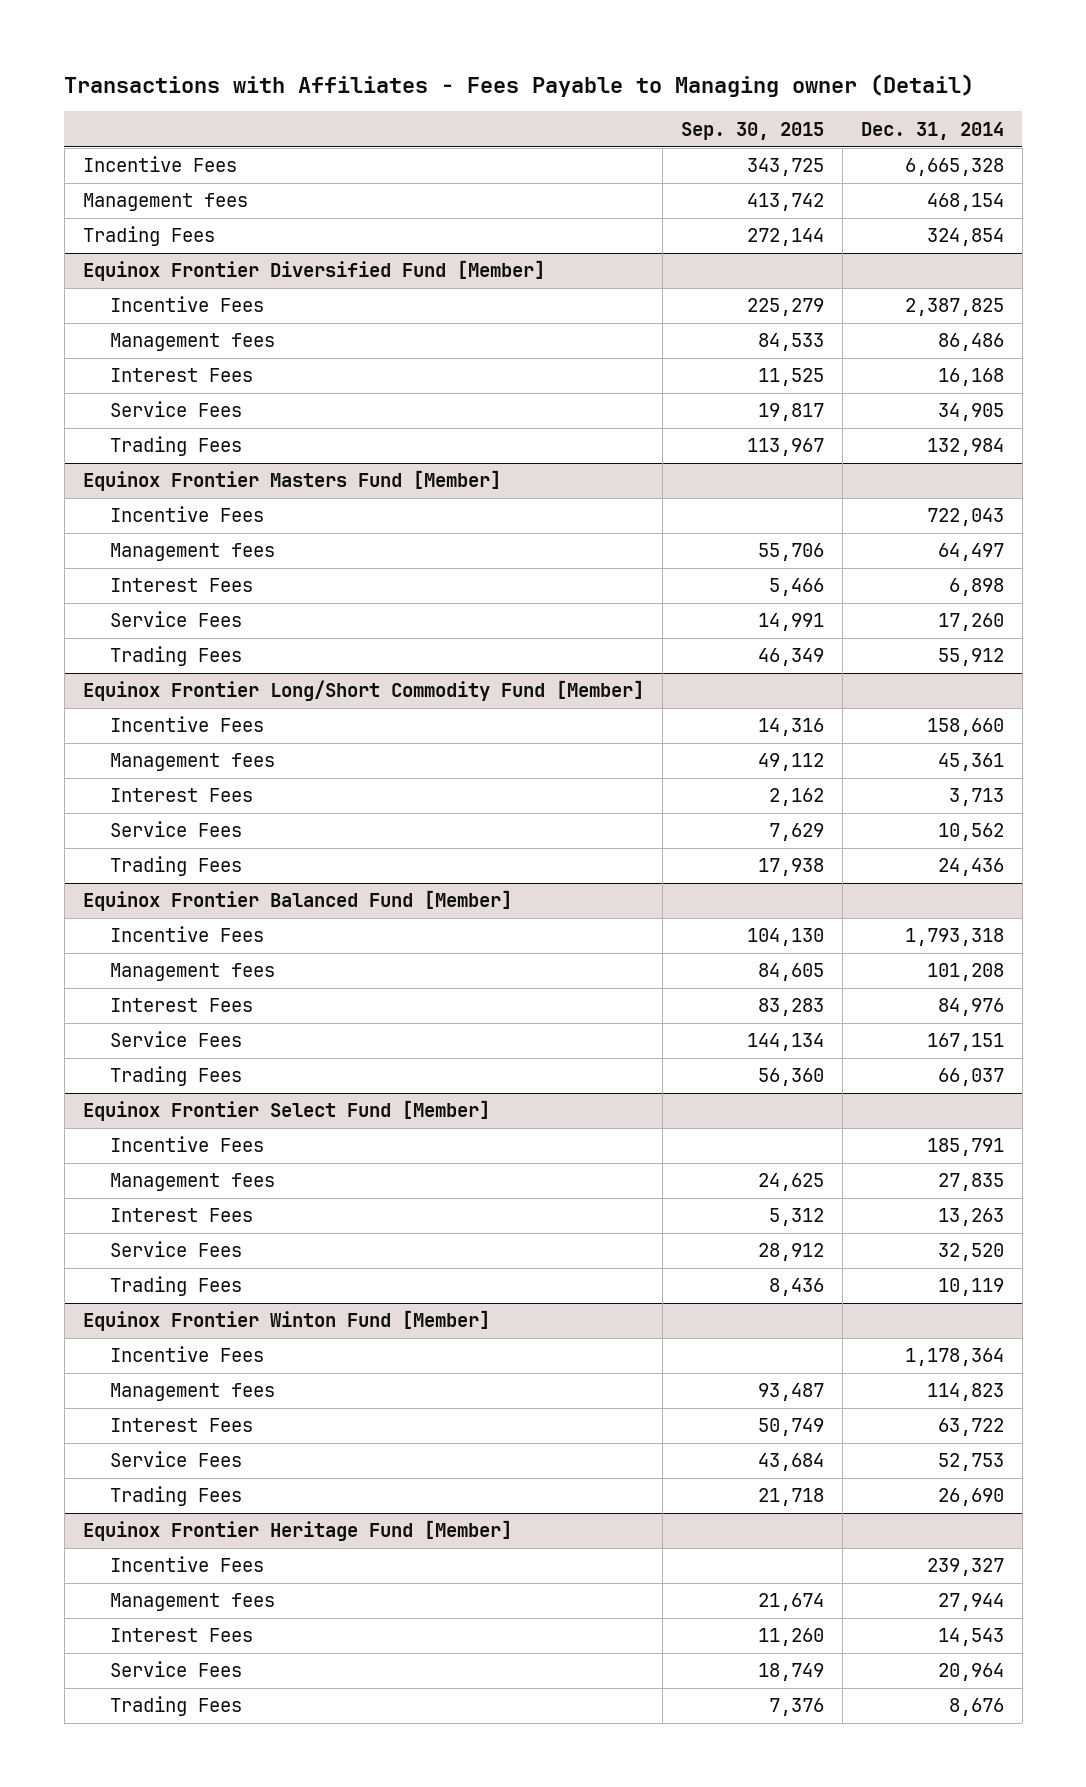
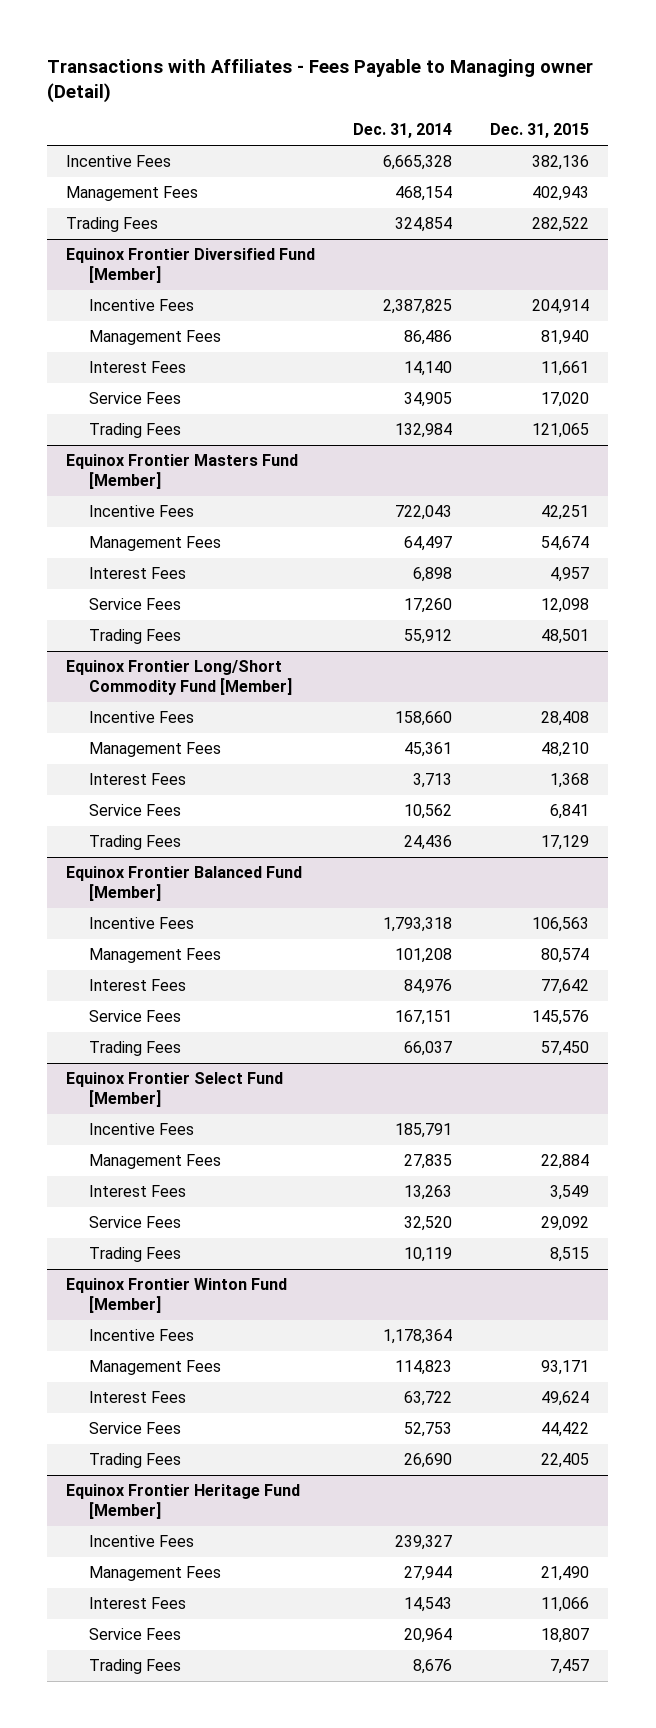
- | Sep. 30, 2015 | Dec. 31, 2014
+ | Dec. 31, 2014 | Dec. 31, 2015
- Management fees | 413,742 | 468,154
+ Management Fees | 468,154 | 402,943
@ Equinox Frontier Diversified Fund [Member]
- Management fees | 84,533 | 86,486
- Interest Fees | 11,525 | 16,168
+ Management Fees | 86,486 | 81,940
+ Interest Fees | 14,140 | 11,661
@ Equinox Frontier Masters Fund [Member]
- Management fees | 55,706 | 64,497
+ Management Fees | 64,497 | 54,674
@ Equinox Frontier Long/Short Commodity Fund [Member]
- Management fees | 49,112 | 45,361
+ Management Fees | 45,361 | 48,210
@ Equinox Frontier Balanced Fund [Member]
- Management fees | 84,605 | 101,208
+ Management Fees | 101,208 | 80,574
@ Equinox Frontier Select Fund [Member]
- Management fees | 24,625 | 27,835
+ Management Fees | 27,835 | 22,884
@ Equinox Frontier Winton Fund [Member]
- Management fees | 93,487 | 114,823
+ Management Fees | 114,823 | 93,171
@ Equinox Frontier Heritage Fund [Member]
- Management fees | 21,674 | 27,944
+ Management Fees | 27,944 | 21,490

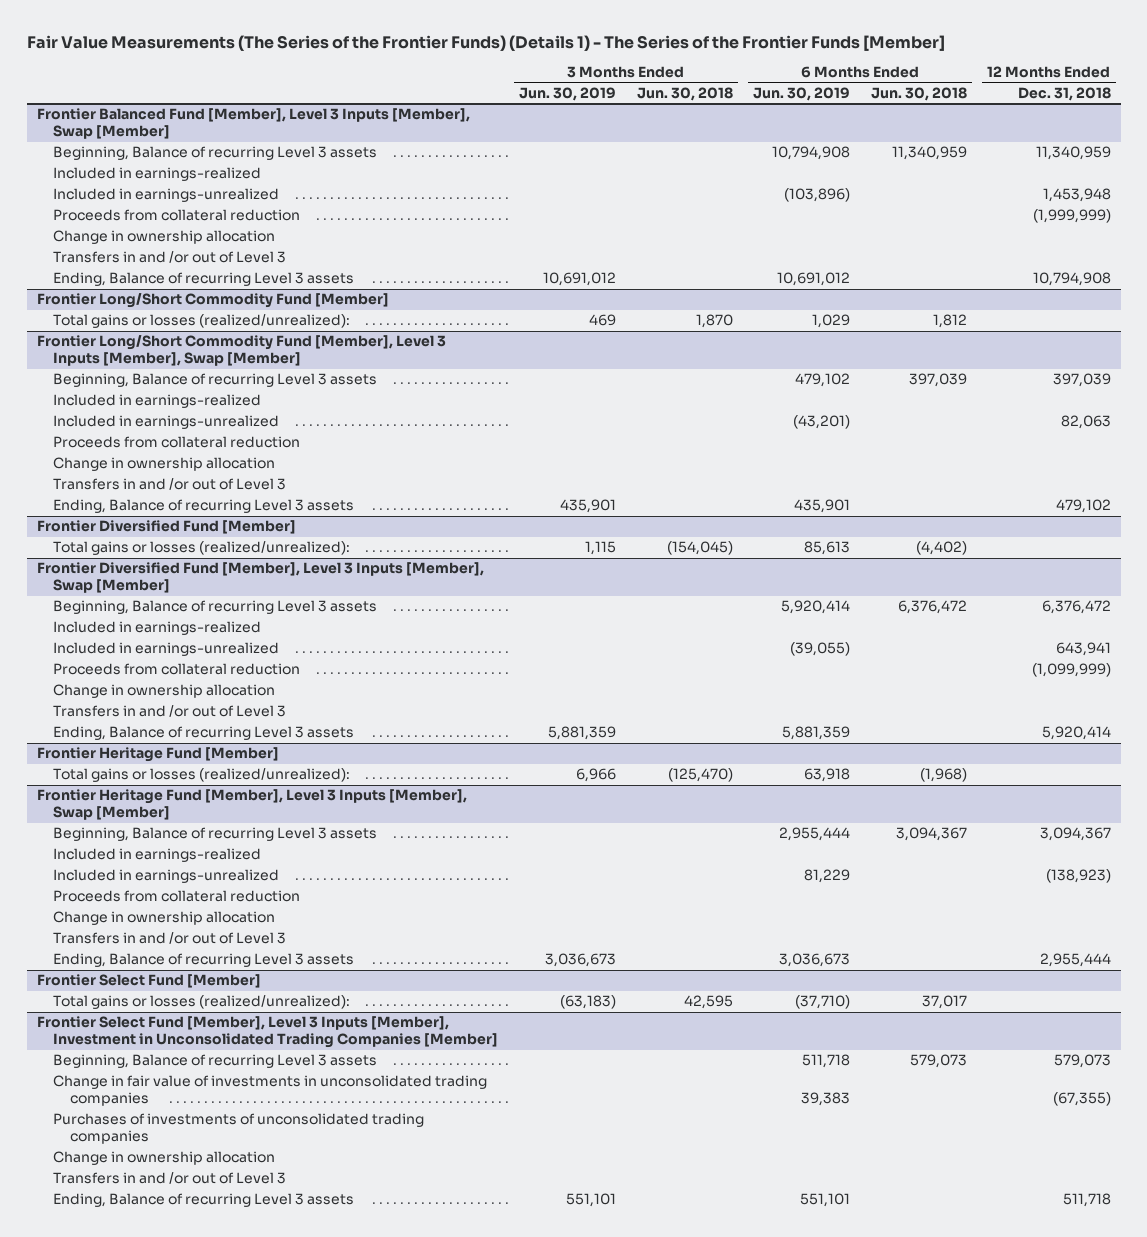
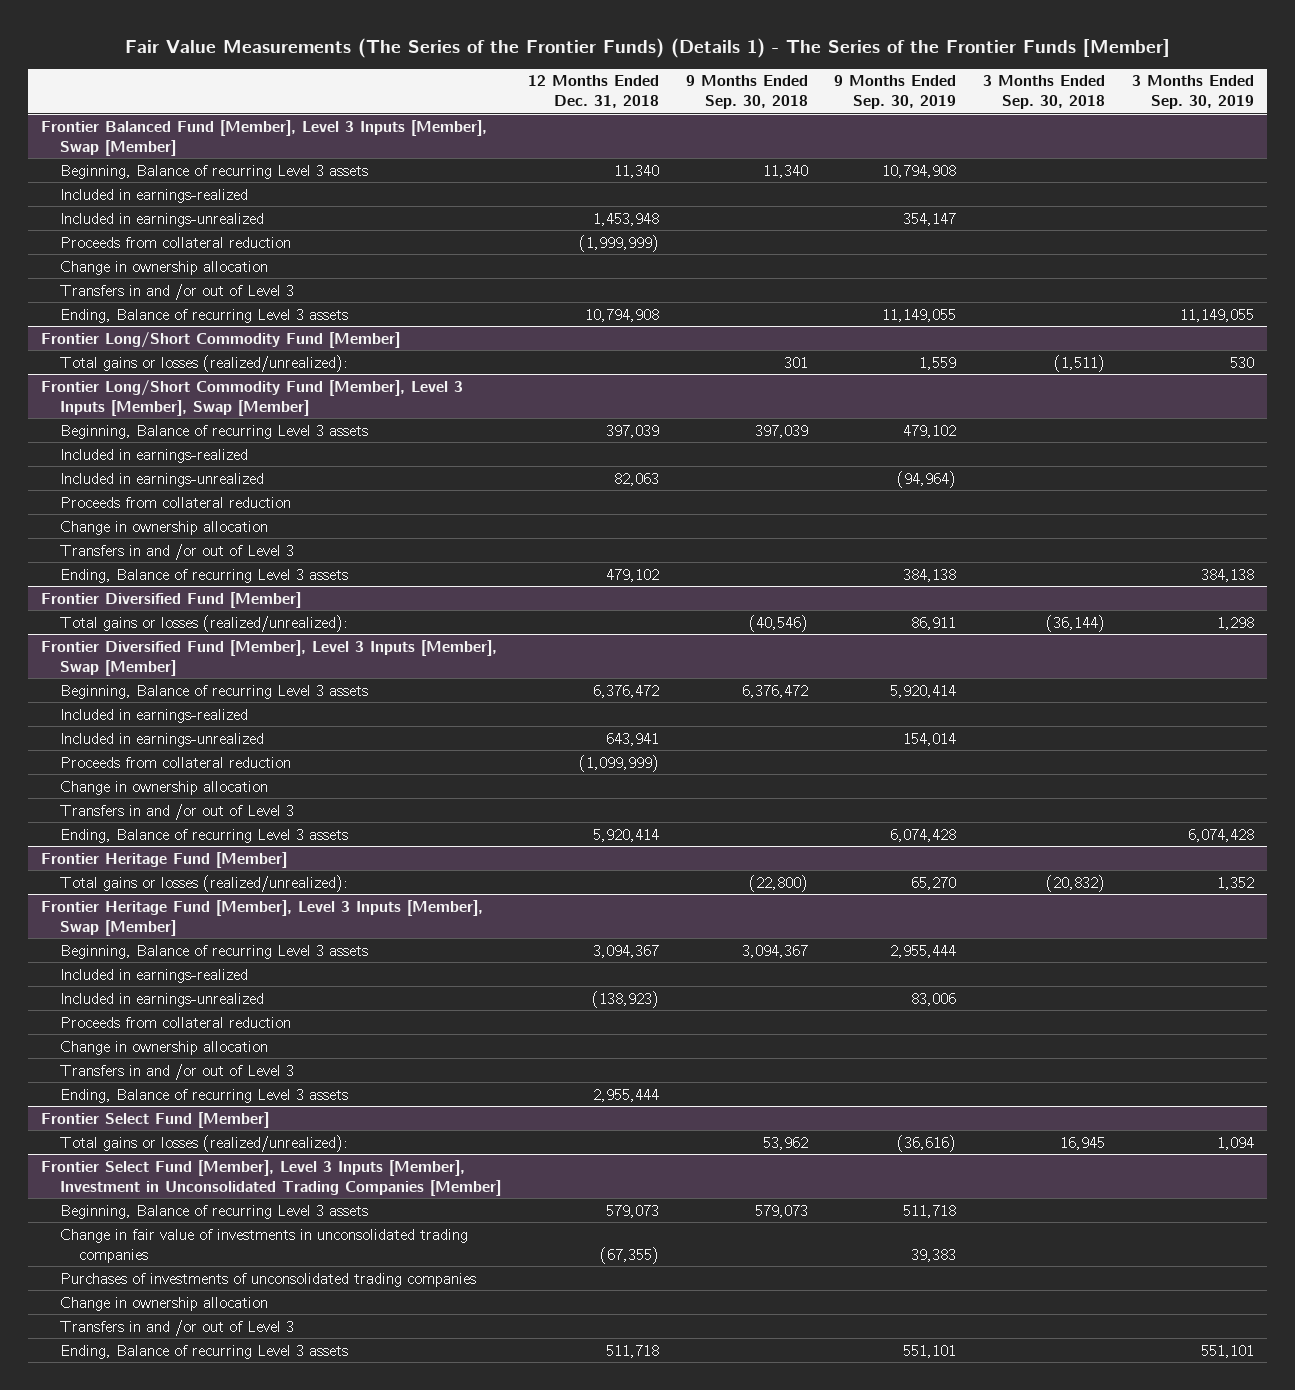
- | 3 Months Ended Jun. 30, 2019 | 3 Months Ended Jun. 30, 2018 | 6 Months Ended Jun. 30, 2019 | 6 Months Ended Jun. 30, 2018 | 12 Months Ended Dec. 31, 2018
+ | 12 Months Ended Dec. 31, 2018 | 9 Months Ended Sep. 30, 2018 | 9 Months Ended Sep. 30, 2019 | 3 Months Ended Sep. 30, 2018 | 3 Months Ended Sep. 30, 2019
@ Frontier Balanced Fund [Member], Level 3 Inputs [Member], Swap [Member]
- Beginning, Balance of recurring Level 3 assets | | | 10,794,908 | 11,340,959 | 11,340,959
+ Beginning, Balance of recurring Level 3 assets | 11,340 | 11,340 | 10,794,908 | |

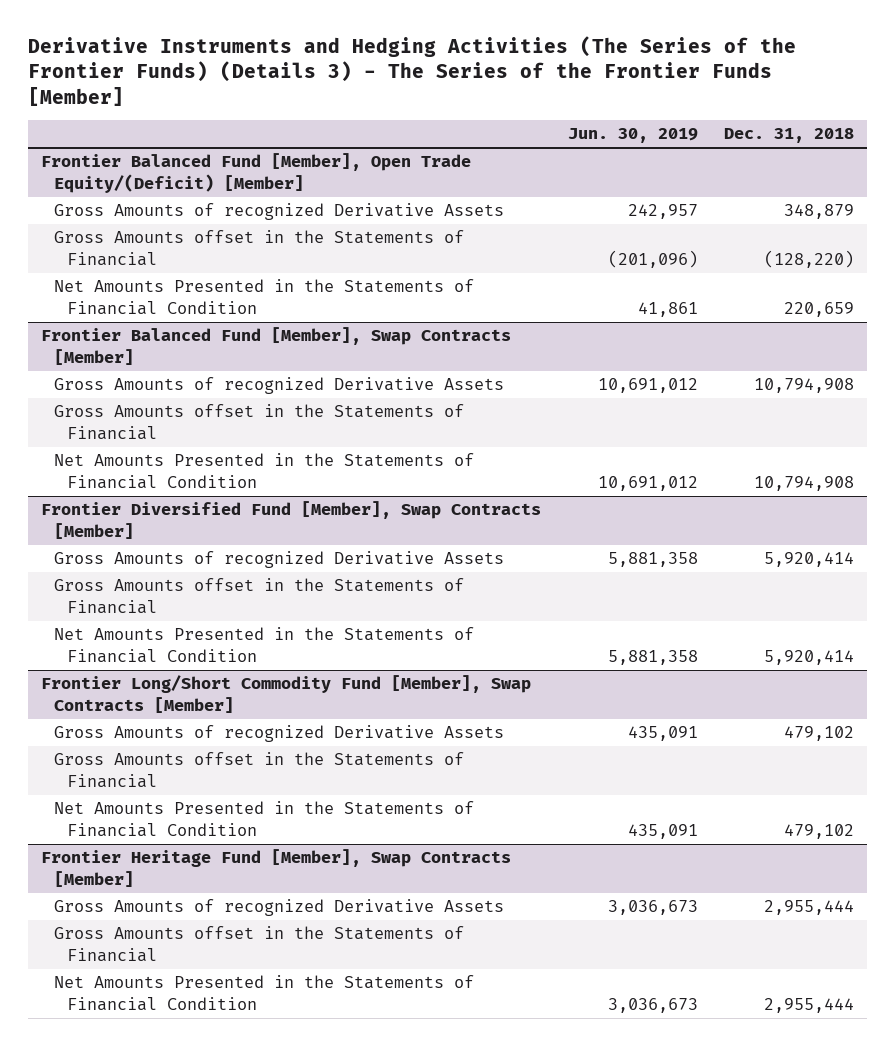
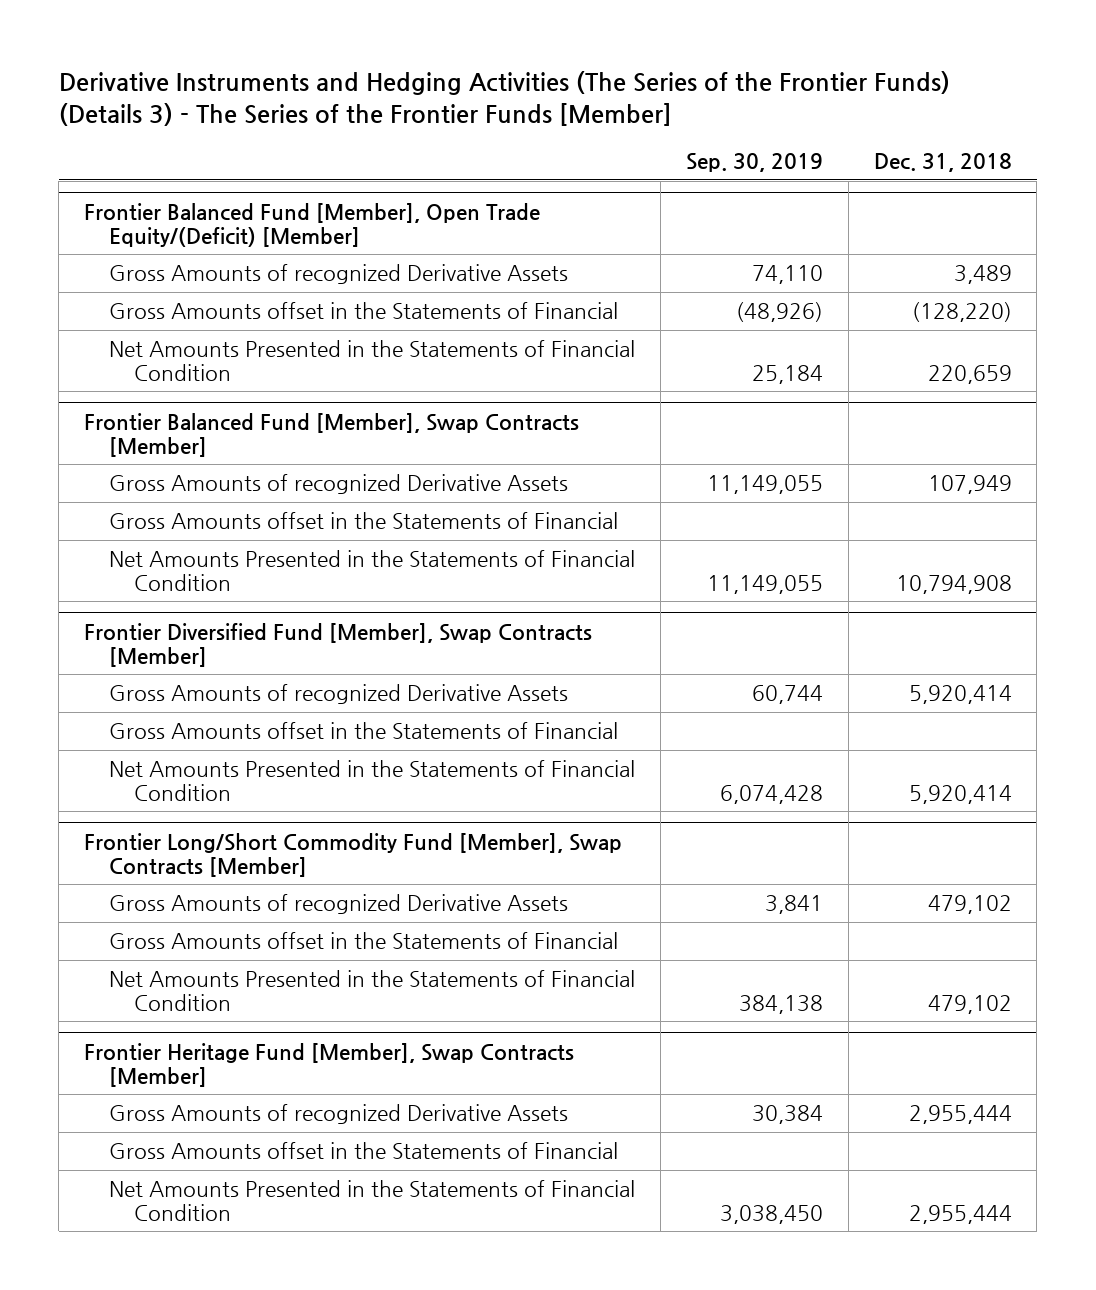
- | Jun. 30, 2019 | Dec. 31, 2018
+ | Sep. 30, 2019 | Dec. 31, 2018
@ Frontier Balanced Fund [Member], Open Trade Equity/(Deficit) [Member]
- Gross Amounts of recognized Derivative Assets | 242,957 | 348,879
+ Gross Amounts of recognized Derivative Assets | 74,110 | 3,489
@ Frontier Balanced Fund [Member], Swap Contracts [Member]
- Gross Amounts of recognized Derivative Assets | 10,691,012 | 10,794,908
+ Gross Amounts of recognized Derivative Assets | 11,149,055 | 107,949

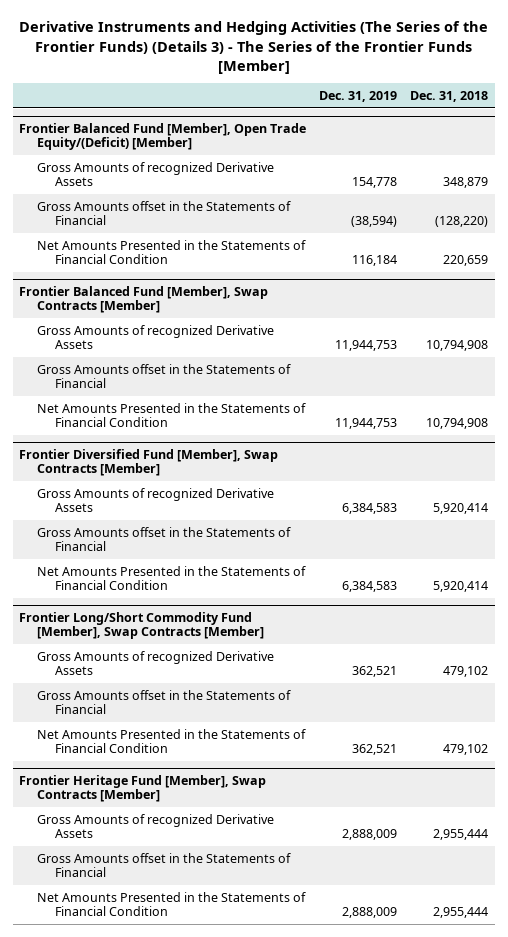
- | Sep. 30, 2019 | Dec. 31, 2018
+ | Dec. 31, 2019 | Dec. 31, 2018
@ Frontier Balanced Fund [Member], Open Trade Equity/(Deficit) [Member]
- Gross Amounts of recognized Derivative Assets | 74,110 | 3,489
+ Gross Amounts of recognized Derivative Assets | 154,778 | 348,879
@ Frontier Balanced Fund [Member], Swap Contracts [Member]
- Gross Amounts of recognized Derivative Assets | 11,149,055 | 107,949
+ Gross Amounts of recognized Derivative Assets | 11,944,753 | 10,794,908

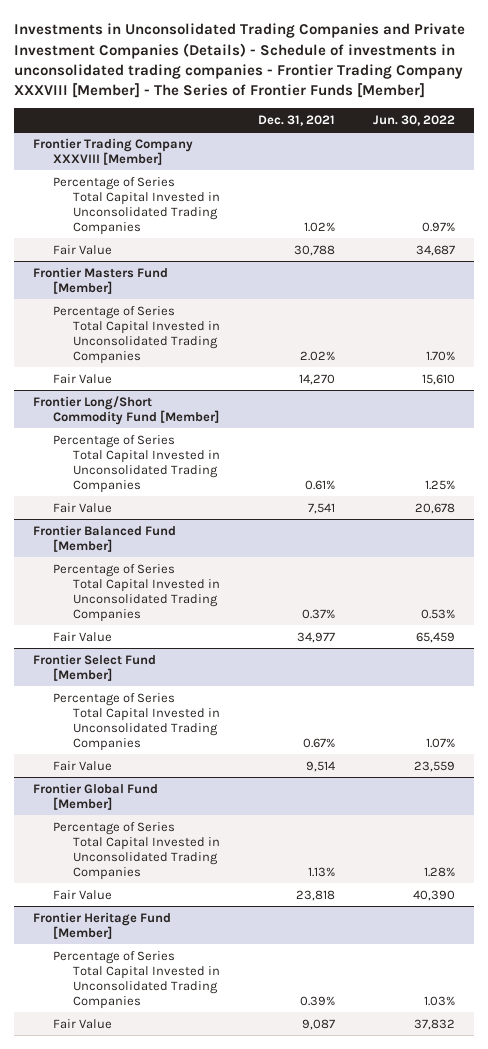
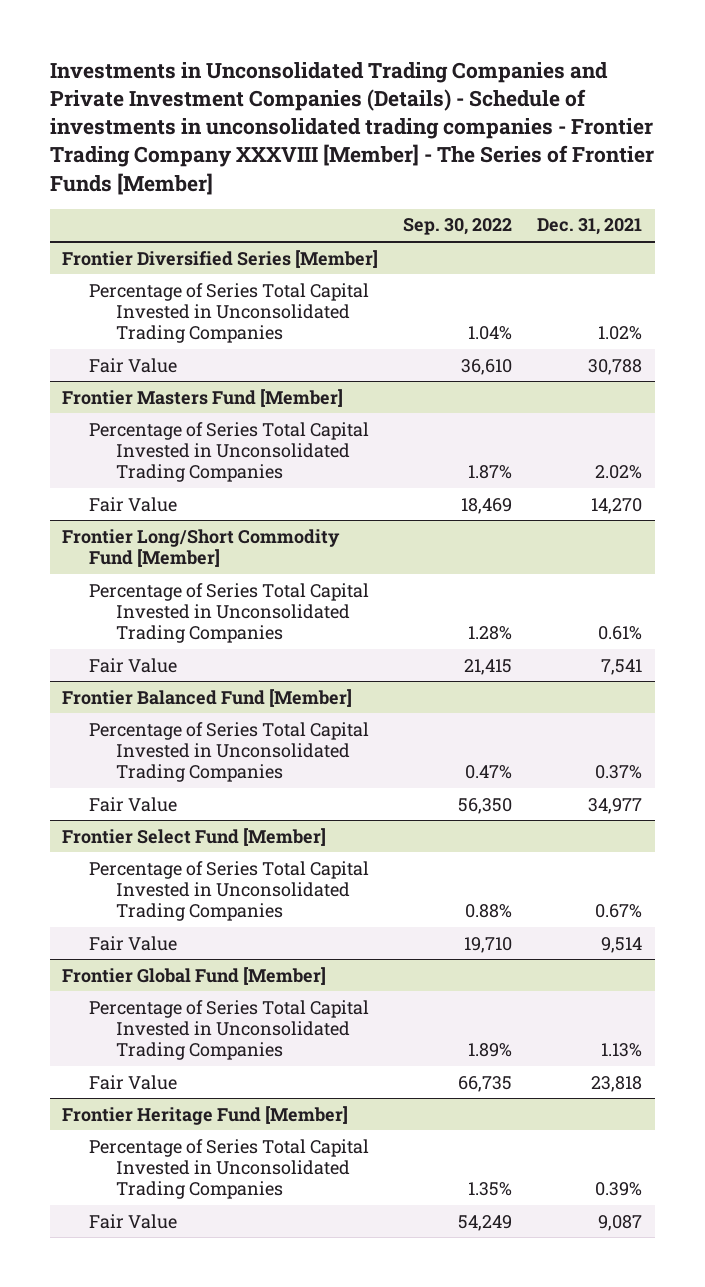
- | Dec. 31, 2021 | Jun. 30, 2022
+ | Sep. 30, 2022 | Dec. 31, 2021
- Frontier Trading Company XXXVIII [Member]
+ Frontier Diversified Series [Member]

